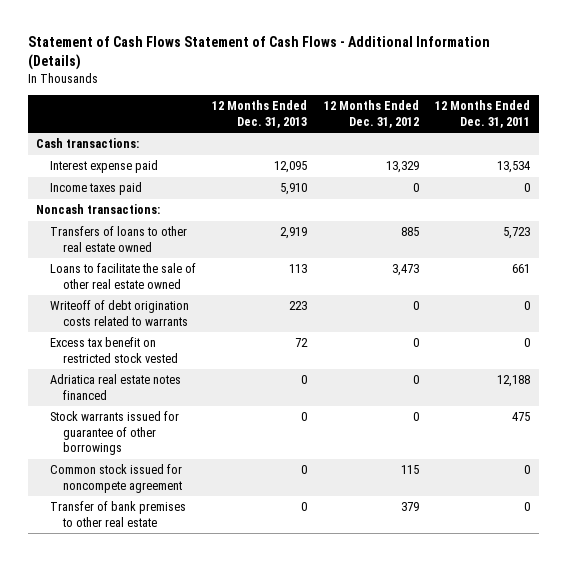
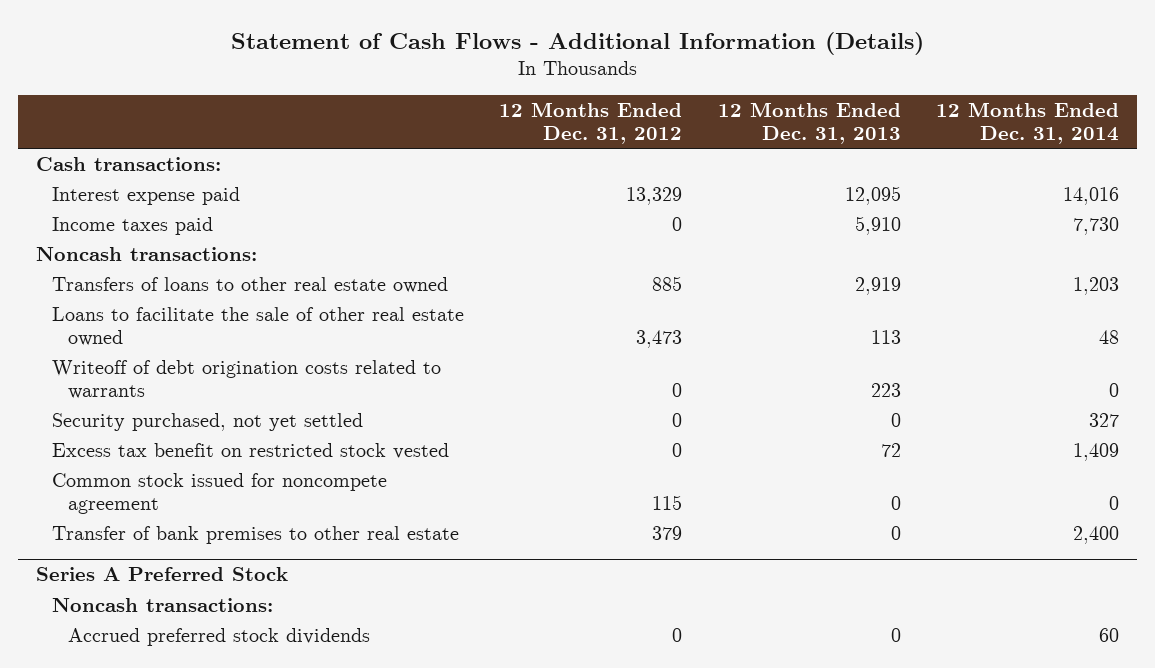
- Statement of Cash Flows Statement of Cash Flows - Additional Information (Details)
+ Statement of Cash Flows - Additional Information (Details)
- | 12 Months Ended Dec. 31, 2013 | 12 Months Ended Dec. 31, 2012 | 12 Months Ended Dec. 31, 2011
+ | 12 Months Ended Dec. 31, 2012 | 12 Months Ended Dec. 31, 2013 | 12 Months Ended Dec. 31, 2014
+ Security purchased, not yet settled | 0 | 0 | 327
- Adriatica real estate notes financed | 0 | 0 | 12,188
- Stock warrants issued for guarantee of other borrowings | 0 | 0 | 475
+ Series A Preferred Stock
+ Noncash transactions:
+ Accrued preferred stock dividends | 0 | 0 | 60

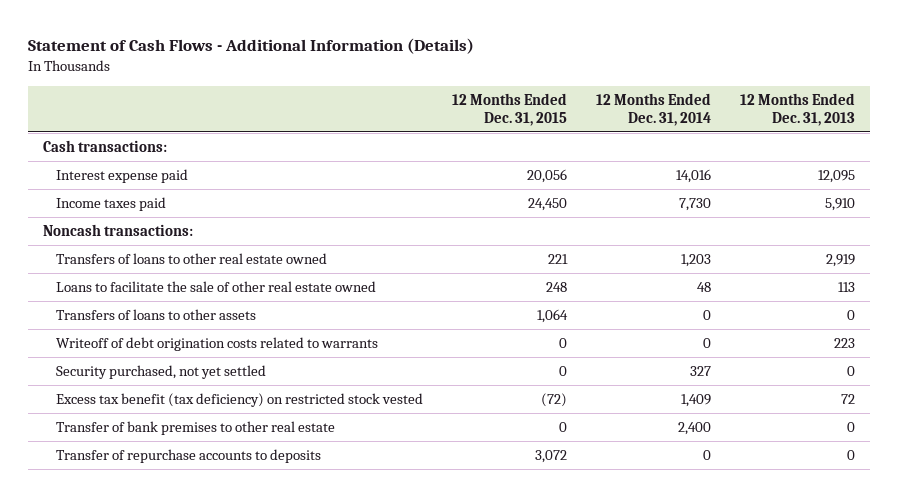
- | 12 Months Ended Dec. 31, 2012 | 12 Months Ended Dec. 31, 2013 | 12 Months Ended Dec. 31, 2014
+ | 12 Months Ended Dec. 31, 2015 | 12 Months Ended Dec. 31, 2014 | 12 Months Ended Dec. 31, 2013
+ Transfers of loans to other assets | 1,064 | 0 | 0
- Excess tax benefit on restricted stock vested | 0 | 72 | 1,409
- Common stock issued for noncompete agreement | 115 | 0 | 0
+ Excess tax benefit (tax deficiency) on restricted stock vested | (72) | 1,409 | 72
- Series A Preferred Stock
- Noncash transactions:
- Accrued preferred stock dividends | 0 | 0 | 60
+ Transfer of repurchase accounts to deposits | 3,072 | 0 | 0

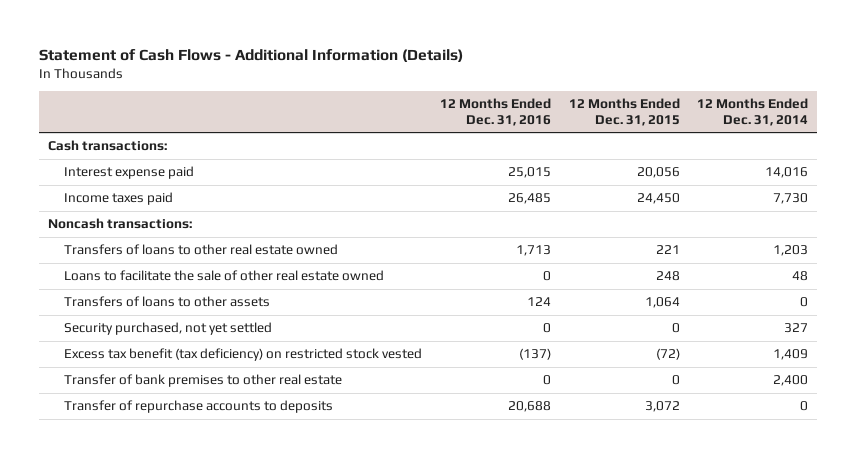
- | 12 Months Ended Dec. 31, 2015 | 12 Months Ended Dec. 31, 2014 | 12 Months Ended Dec. 31, 2013
+ | 12 Months Ended Dec. 31, 2016 | 12 Months Ended Dec. 31, 2015 | 12 Months Ended Dec. 31, 2014
- Writeoff of debt origination costs related to warrants | 0 | 0 | 223

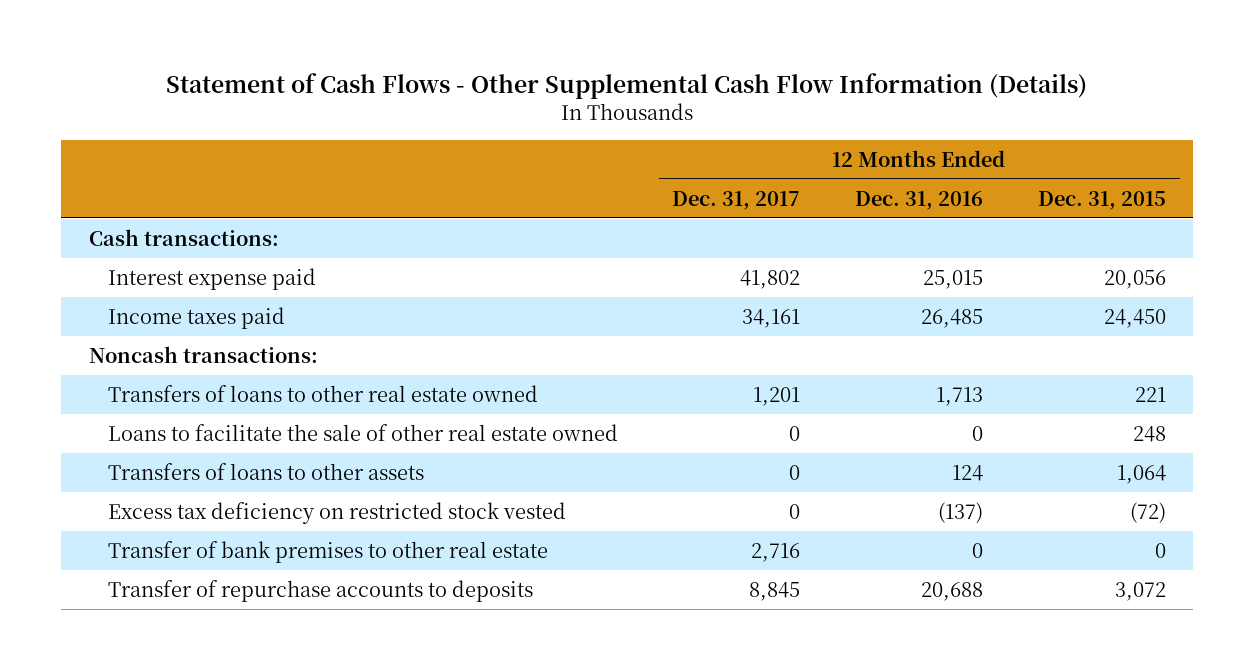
- Statement of Cash Flows - Additional Information (Details)
+ Statement of Cash Flows - Other Supplemental Cash Flow Information (Details)
- | 12 Months Ended Dec. 31, 2016 | 12 Months Ended Dec. 31, 2015 | 12 Months Ended Dec. 31, 2014
+ | 12 Months Ended Dec. 31, 2017 | 12 Months Ended Dec. 31, 2016 | 12 Months Ended Dec. 31, 2015
- Security purchased, not yet settled | 0 | 0 | 327
- Excess tax benefit (tax deficiency) on restricted stock vested | (137) | (72) | 1,409
+ Excess tax deficiency on restricted stock vested | 0 | (137) | (72)

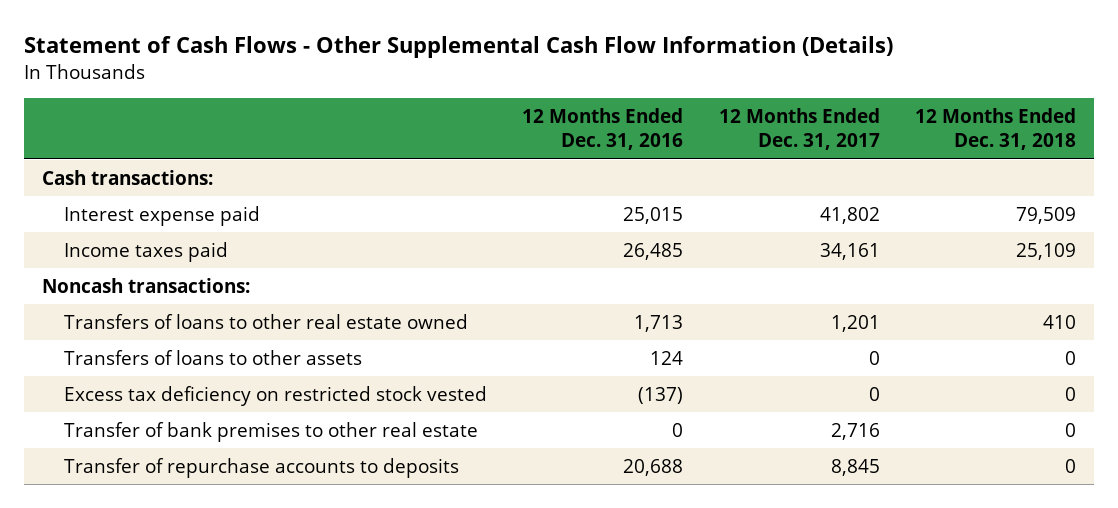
- | 12 Months Ended Dec. 31, 2017 | 12 Months Ended Dec. 31, 2016 | 12 Months Ended Dec. 31, 2015
+ | 12 Months Ended Dec. 31, 2016 | 12 Months Ended Dec. 31, 2017 | 12 Months Ended Dec. 31, 2018
- Loans to facilitate the sale of other real estate owned | 0 | 0 | 248

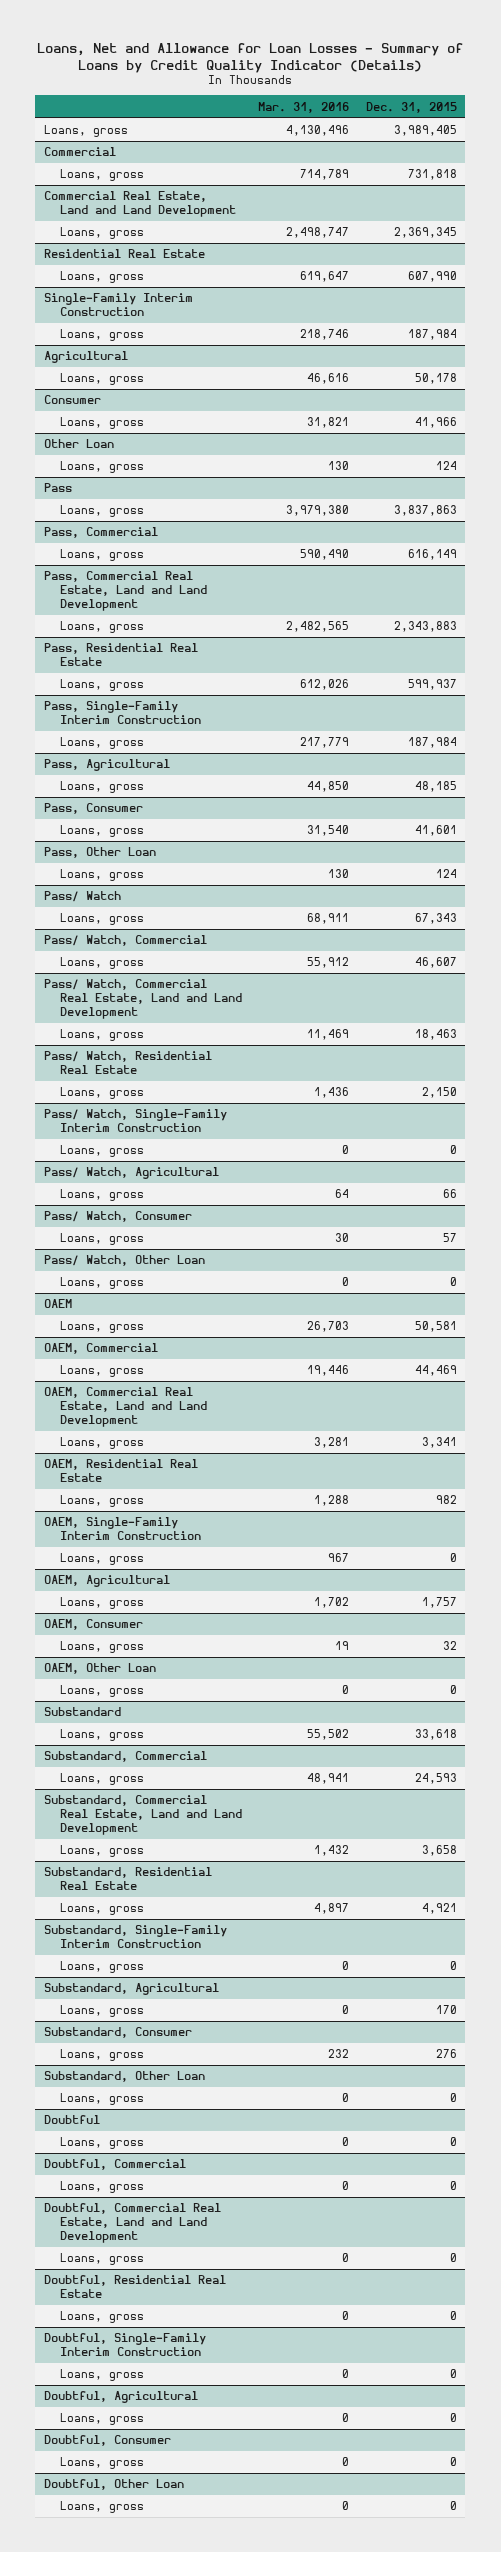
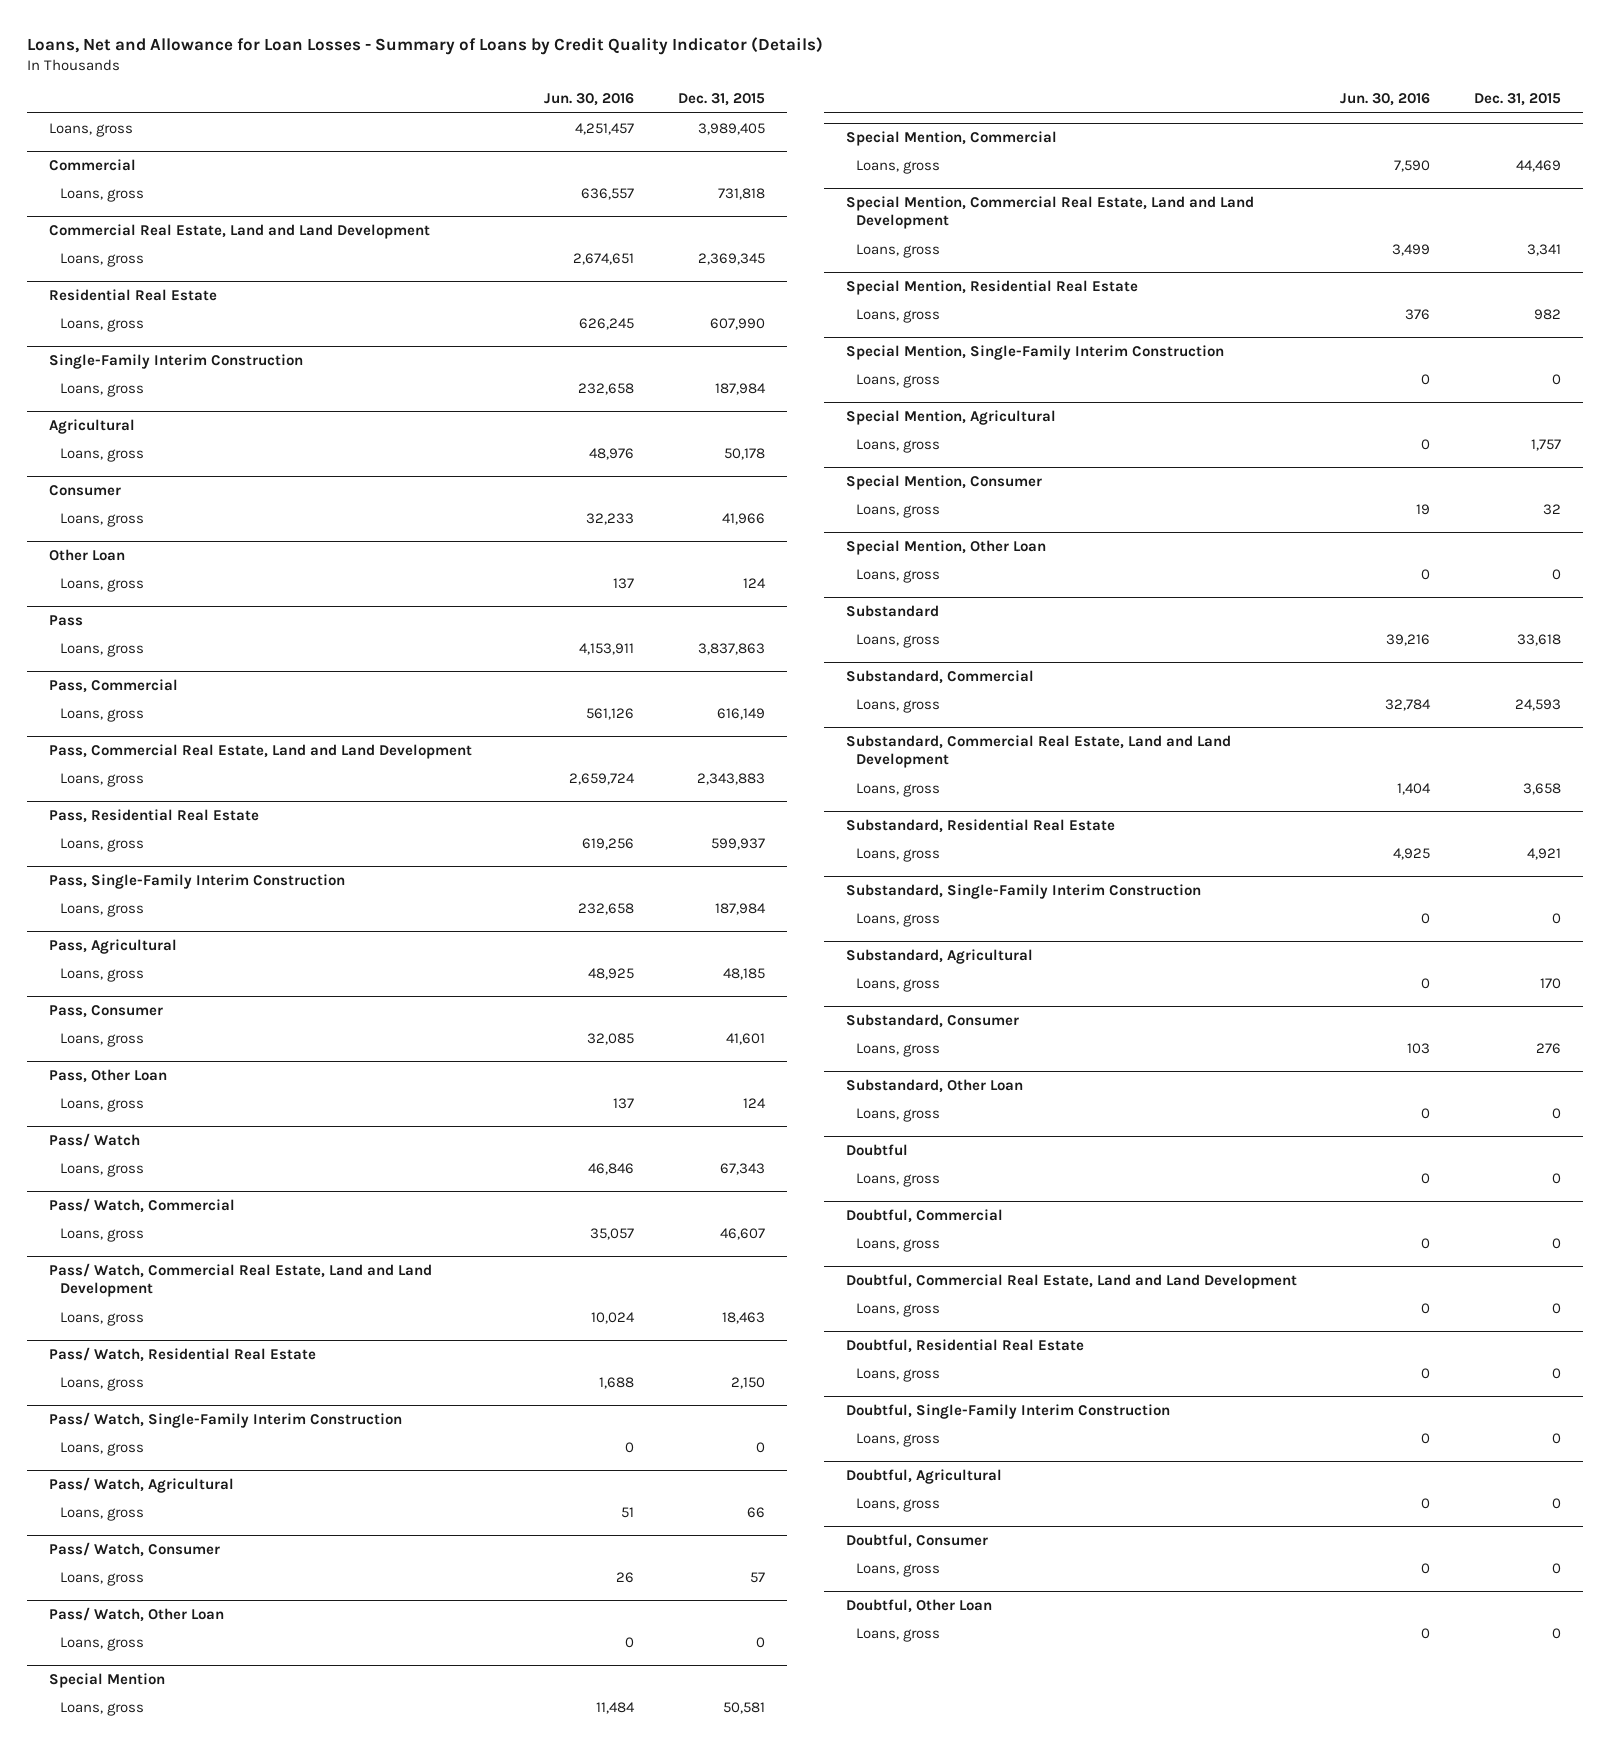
- | Mar. 31, 2016 | Dec. 31, 2015
+ | Jun. 30, 2016 | Dec. 31, 2015
- OAEM
+ Special Mention
- OAEM, Commercial
+ Special Mention, Commercial
- OAEM, Commercial Real Estate, Land and Land Development
+ Special Mention, Commercial Real Estate, Land and Land Development
- OAEM, Residential Real Estate
+ Special Mention, Residential Real Estate
- OAEM, Single-Family Interim Construction
+ Special Mention, Single-Family Interim Construction
- OAEM, Agricultural
+ Special Mention, Agricultural
- OAEM, Consumer
+ Special Mention, Consumer
- OAEM, Other Loan
+ Special Mention, Other Loan

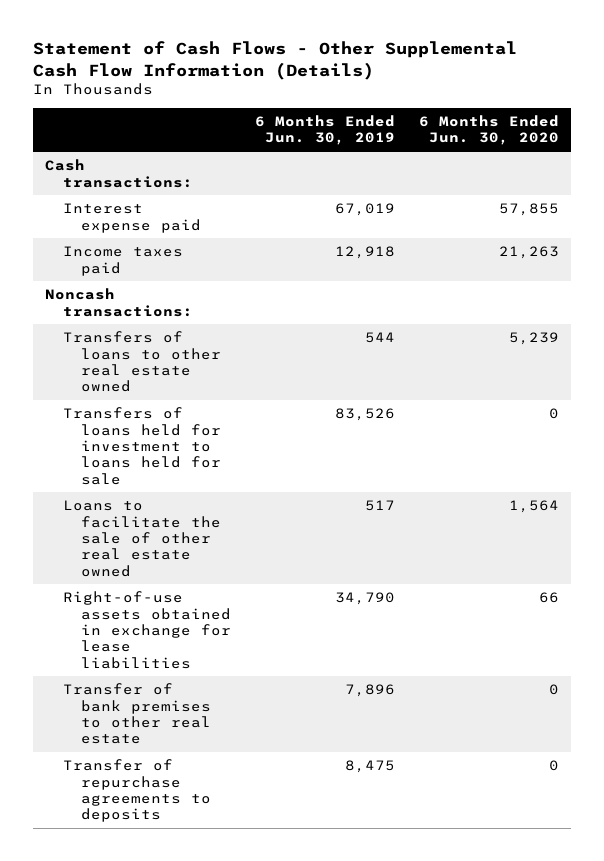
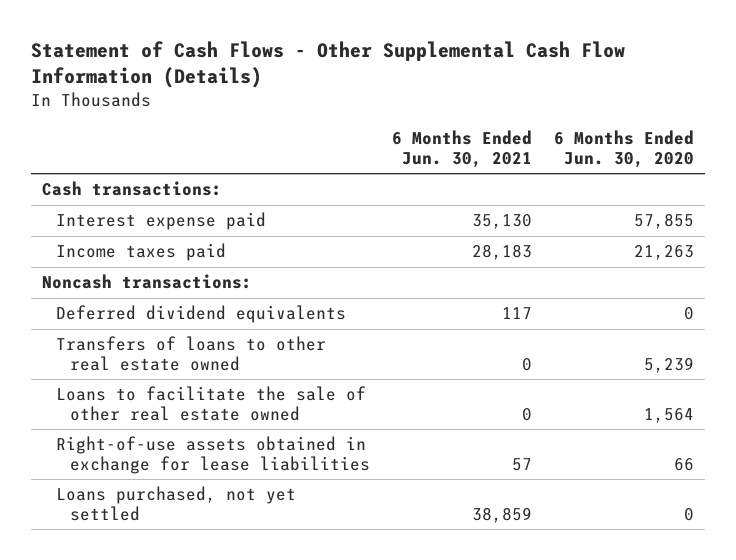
- | 6 Months Ended Jun. 30, 2019 | 6 Months Ended Jun. 30, 2020
+ | 6 Months Ended Jun. 30, 2021 | 6 Months Ended Jun. 30, 2020
+ Deferred dividend equivalents | 117 | 0
- Transfers of loans held for investment to loans held for sale | 83,526 | 0
- Transfer of bank premises to other real estate | 7,896 | 0
- Transfer of repurchase agreements to deposits | 8,475 | 0
+ Loans purchased, not yet settled | 38,859 | 0

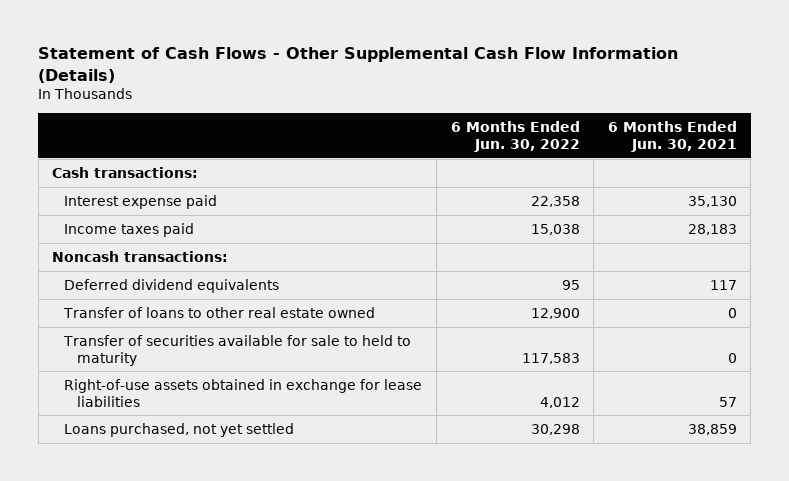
- | 6 Months Ended Jun. 30, 2021 | 6 Months Ended Jun. 30, 2020
+ | 6 Months Ended Jun. 30, 2022 | 6 Months Ended Jun. 30, 2021
- Transfers of loans to other real estate owned | 0 | 5,239
- Loans to facilitate the sale of other real estate owned | 0 | 1,564
+ Transfer of loans to other real estate owned | 12,900 | 0
+ Transfer of securities available for sale to held to maturity | 117,583 | 0

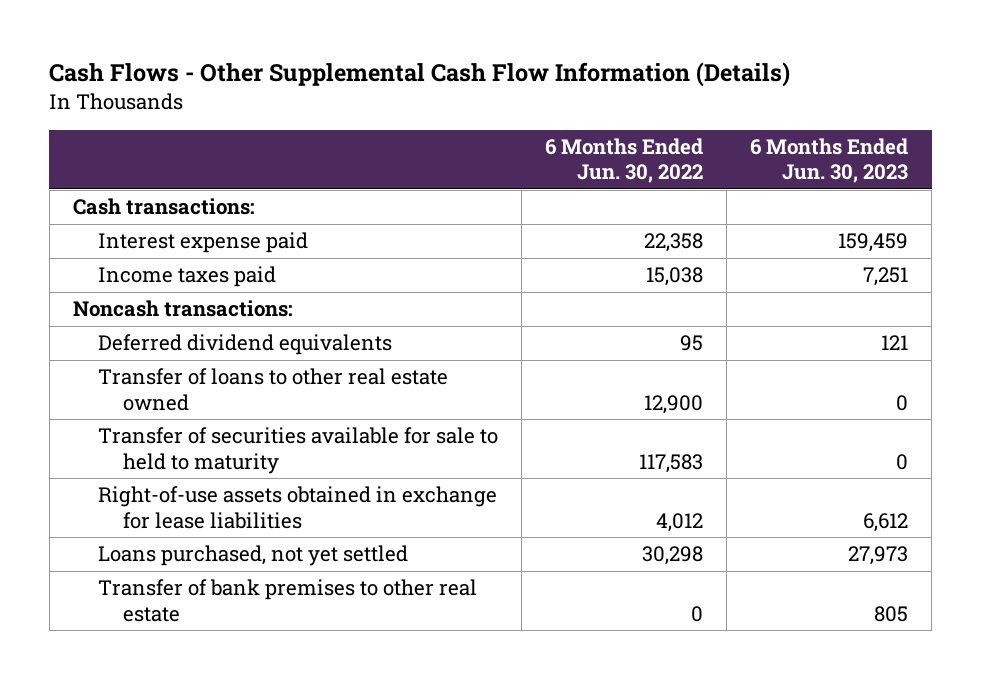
- Statement of Cash Flows - Other Supplemental Cash Flow Information (Details)
+ Cash Flows - Other Supplemental Cash Flow Information (Details)
- | 6 Months Ended Jun. 30, 2022 | 6 Months Ended Jun. 30, 2021
+ | 6 Months Ended Jun. 30, 2022 | 6 Months Ended Jun. 30, 2023
+ Transfer of bank premises to other real estate | 0 | 805

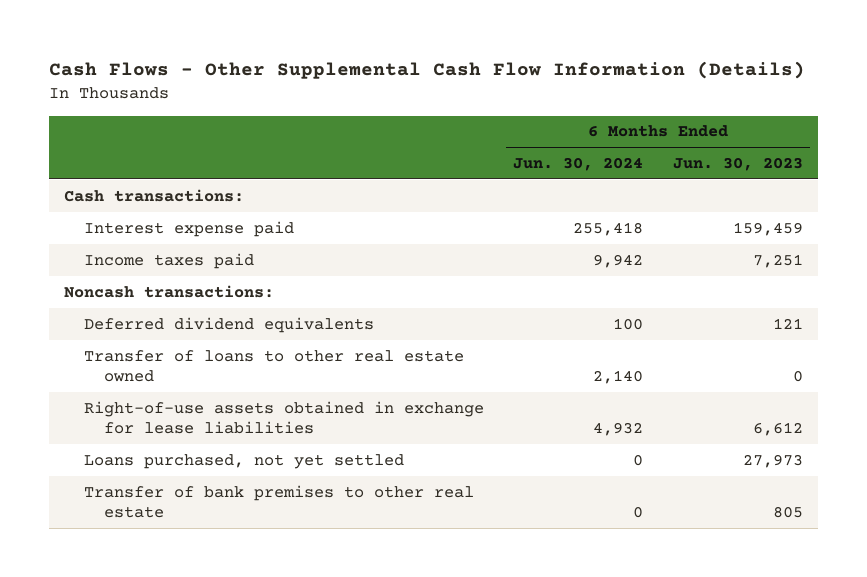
- | 6 Months Ended Jun. 30, 2022 | 6 Months Ended Jun. 30, 2023
+ | 6 Months Ended Jun. 30, 2024 | 6 Months Ended Jun. 30, 2023
- Transfer of securities available for sale to held to maturity | 117,583 | 0

